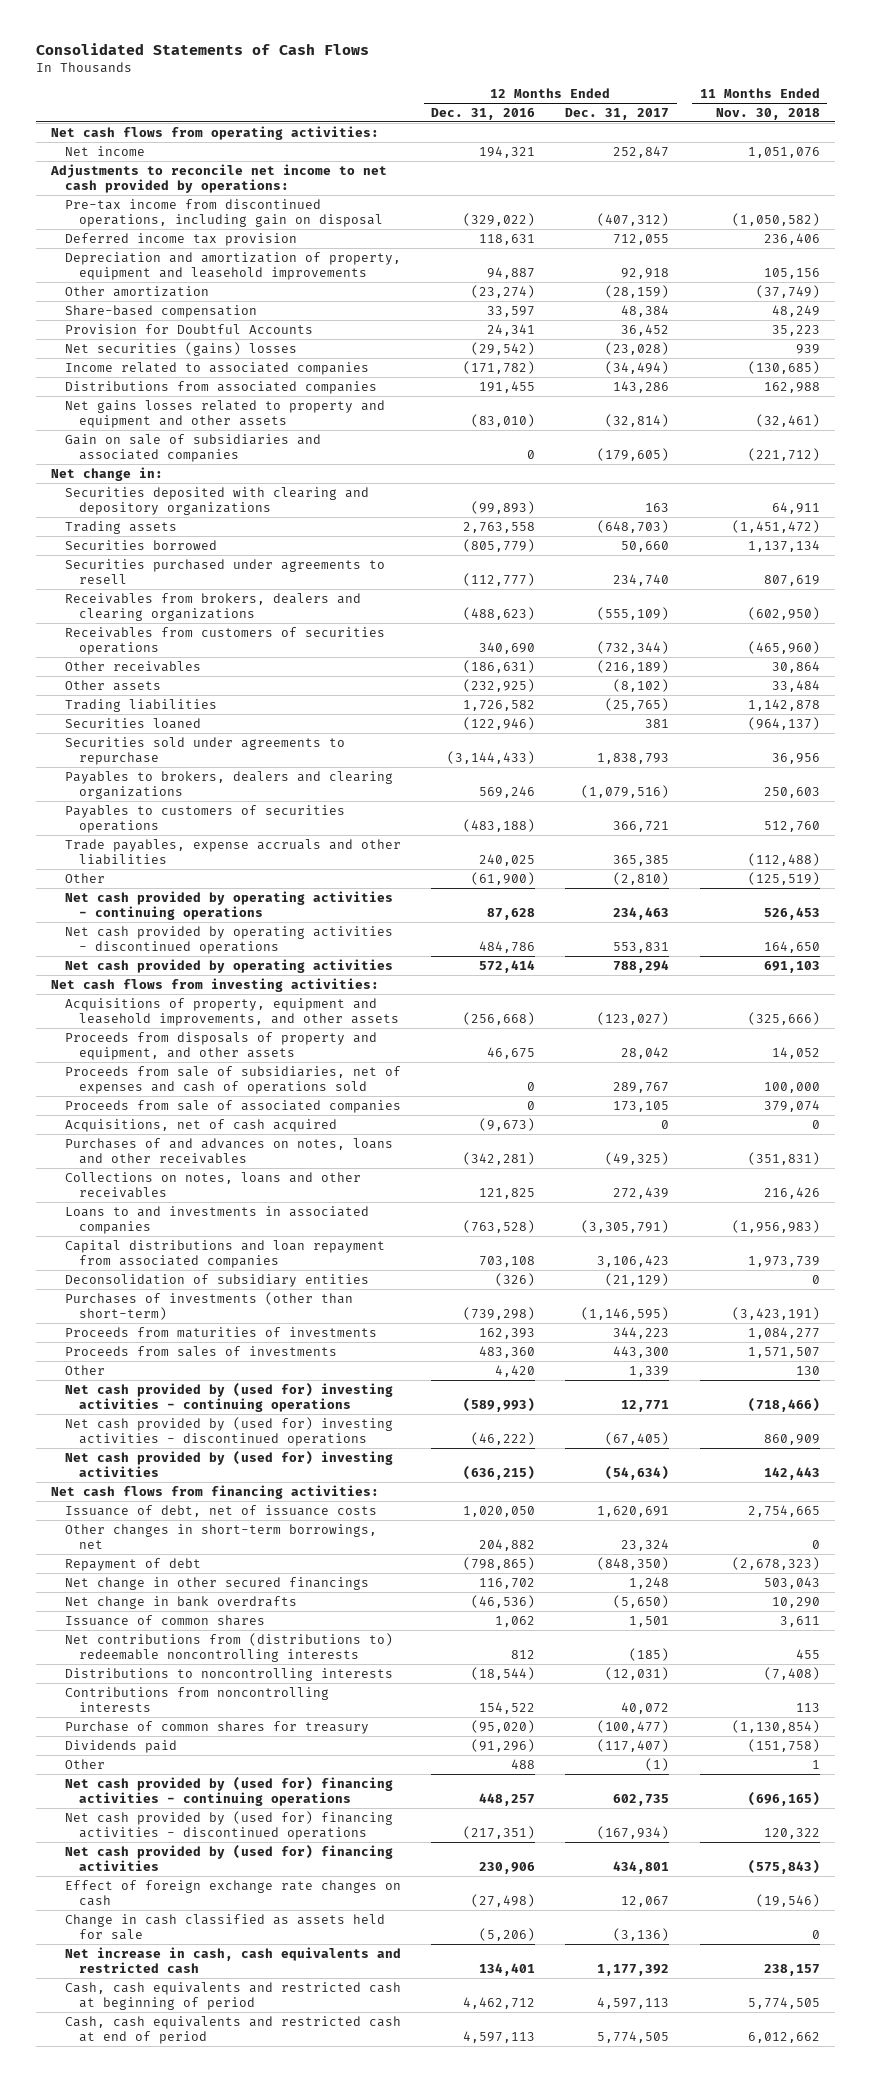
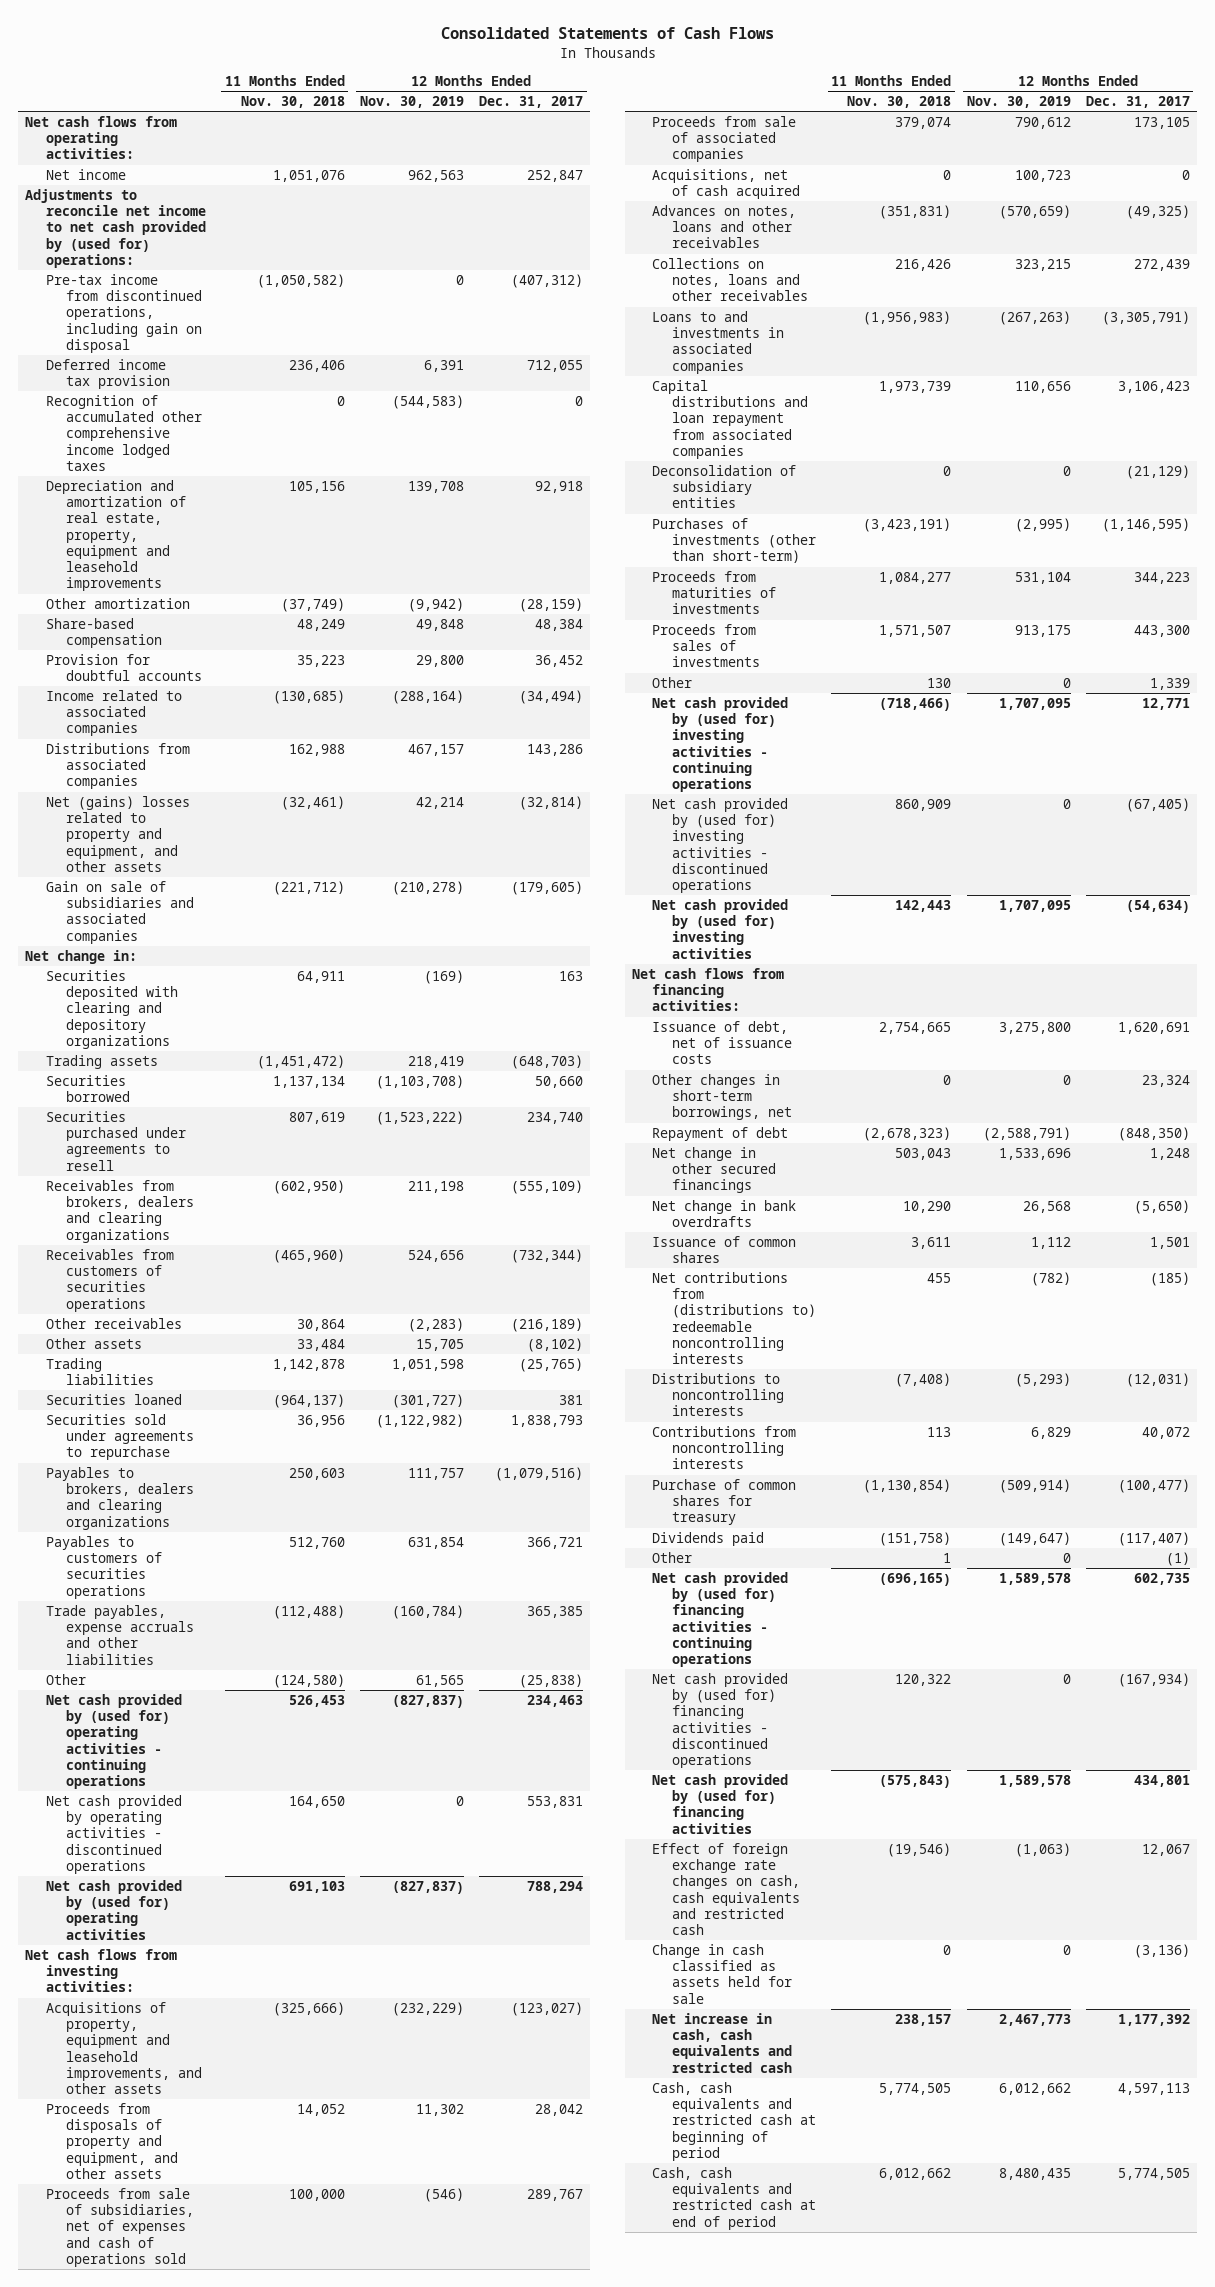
- | 12 Months Ended Dec. 31, 2016 | 12 Months Ended Dec. 31, 2017 | 11 Months Ended Nov. 30, 2018
+ | 11 Months Ended Nov. 30, 2018 | 12 Months Ended Nov. 30, 2019 | 12 Months Ended Dec. 31, 2017
- Adjustments to reconcile net income to net cash provided by operations:
+ Adjustments to reconcile net income to net cash provided by (used for) operations:
- Depreciation and amortization of property, equipment and leasehold improvements | 94,887 | 92,918 | 105,156
+ Recognition of accumulated other comprehensive income lodged taxes | 0 | (544,583) | 0
+ Depreciation and amortization of real estate, property, equipment and leasehold improvements | 105,156 | 139,708 | 92,918
- Provision for Doubtful Accounts | 24,341 | 36,452 | 35,223
- Net securities (gains) losses | (29,542) | (23,028) | 939
+ Provision for doubtful accounts | 35,223 | 29,800 | 36,452
- Net gains losses related to property and equipment and other assets | (83,010) | (32,814) | (32,461)
+ Net (gains) losses related to property and equipment, and other assets | (32,461) | 42,214 | (32,814)
- Other | (61,900) | (2,810) | (125,519)
- Net cash provided by operating activities - continuing operations | 87,628 | 234,463 | 526,453
+ Other | (124,580) | 61,565 | (25,838)
+ Net cash provided by (used for) operating activities - continuing operations | 526,453 | (827,837) | 234,463
- Net cash provided by operating activities | 572,414 | 788,294 | 691,103
+ Net cash provided by (used for) operating activities | 691,103 | (827,837) | 788,294
- Purchases of and advances on notes, loans and other receivables | (342,281) | (49,325) | (351,831)
+ Advances on notes, loans and other receivables | (351,831) | (570,659) | (49,325)
- Effect of foreign exchange rate changes on cash | (27,498) | 12,067 | (19,546)
+ Effect of foreign exchange rate changes on cash, cash equivalents and restricted cash | (19,546) | (1,063) | 12,067

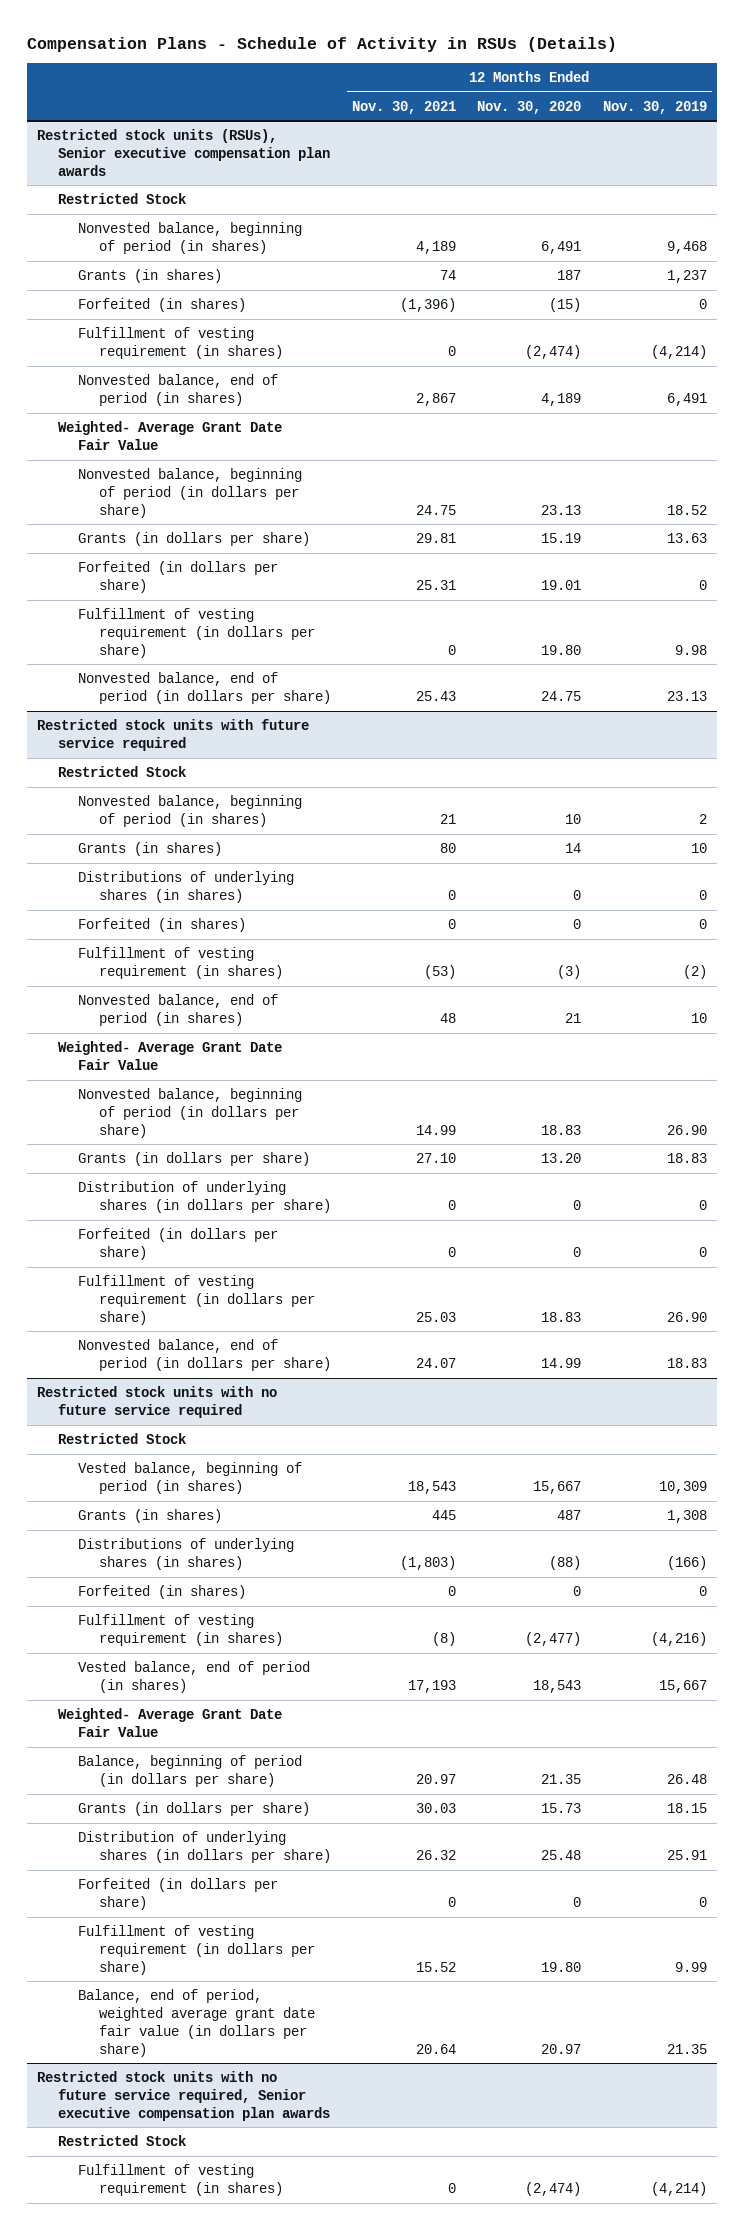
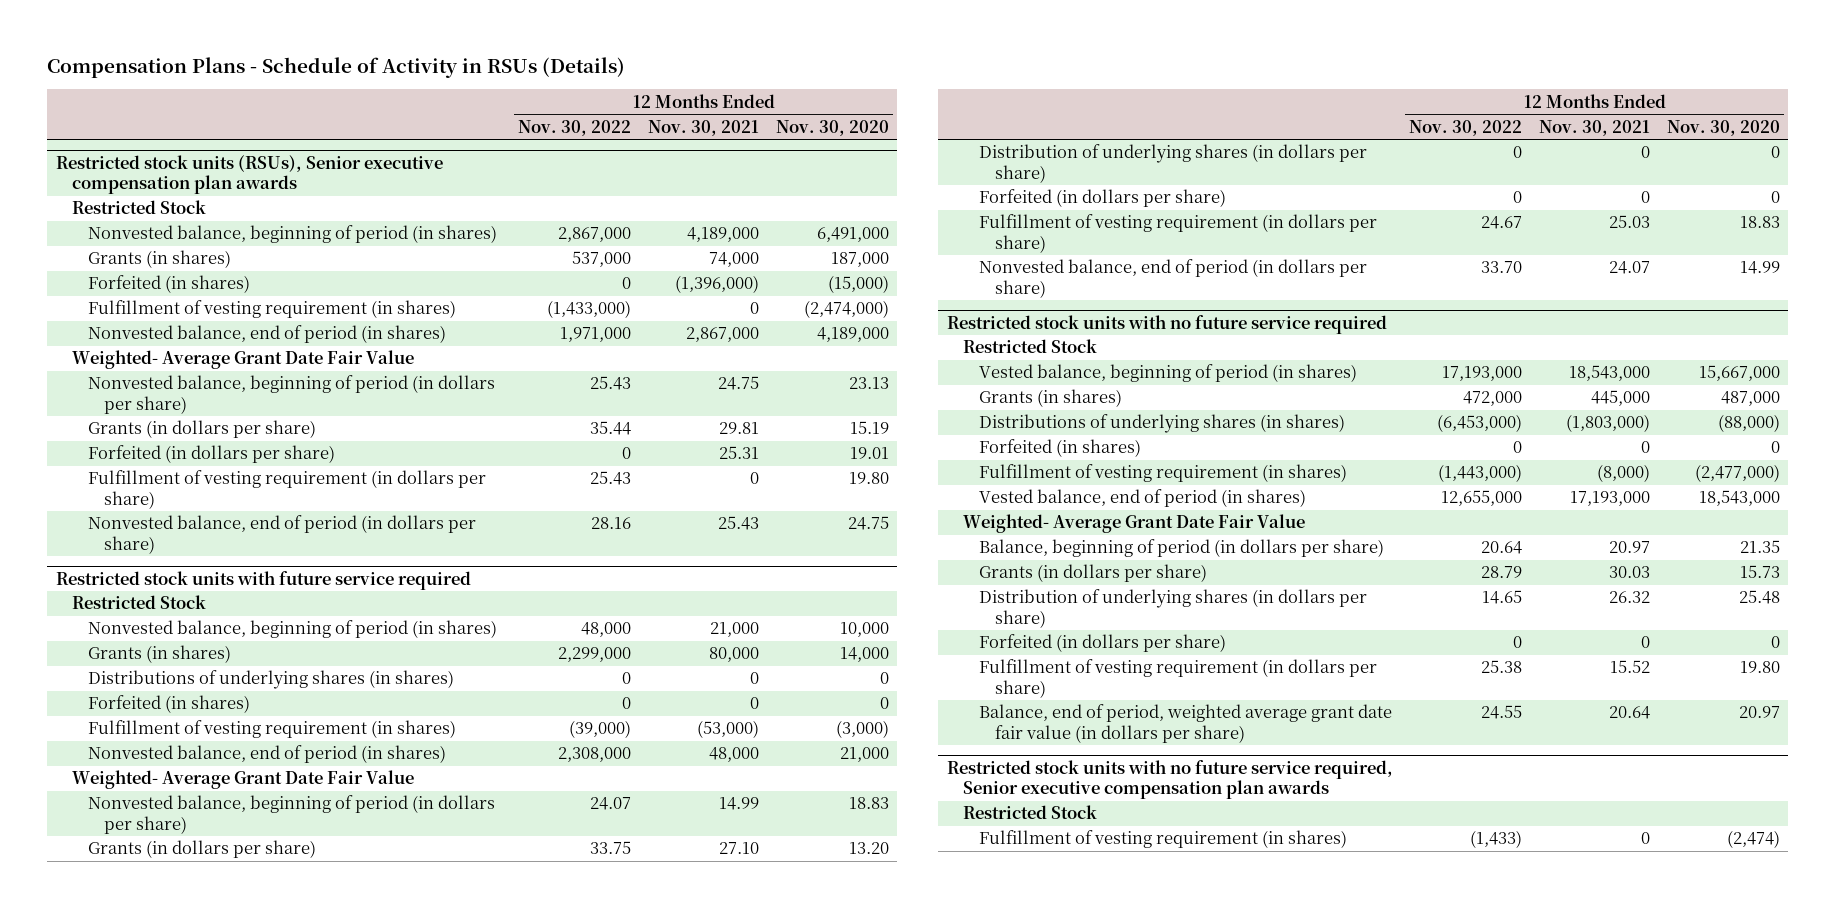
- | 12 Months Ended Nov. 30, 2021 | 12 Months Ended Nov. 30, 2020 | 12 Months Ended Nov. 30, 2019
+ | 12 Months Ended Nov. 30, 2022 | 12 Months Ended Nov. 30, 2021 | 12 Months Ended Nov. 30, 2020
@ Restricted stock units (RSUs), Senior executive compensation plan awards
- Nonvested balance, beginning of period (in shares) | 4,189 | 6,491 | 9,468
- Grants (in shares) | 74 | 187 | 1,237
- Forfeited (in shares) | (1,396) | (15) | 0
- Fulfillment of vesting requirement (in shares) | 0 | (2,474) | (4,214)
- Nonvested balance, end of period (in shares) | 2,867 | 4,189 | 6,491
+ Nonvested balance, beginning of period (in shares) | 2,867,000 | 4,189,000 | 6,491,000
+ Grants (in shares) | 537,000 | 74,000 | 187,000
+ Forfeited (in shares) | 0 | (1,396,000) | (15,000)
+ Fulfillment of vesting requirement (in shares) | (1,433,000) | 0 | (2,474,000)
+ Nonvested balance, end of period (in shares) | 1,971,000 | 2,867,000 | 4,189,000
@ Restricted stock units with future service required
- Nonvested balance, beginning of period (in shares) | 21 | 10 | 2
- Grants (in shares) | 80 | 14 | 10
+ Nonvested balance, beginning of period (in shares) | 48,000 | 21,000 | 10,000
+ Grants (in shares) | 2,299,000 | 80,000 | 14,000
- Fulfillment of vesting requirement (in shares) | (53) | (3) | (2)
- Nonvested balance, end of period (in shares) | 48 | 21 | 10
+ Fulfillment of vesting requirement (in shares) | (39,000) | (53,000) | (3,000)
+ Nonvested balance, end of period (in shares) | 2,308,000 | 48,000 | 21,000
@ Restricted stock units with no future service required
- Vested balance, beginning of period (in shares) | 18,543 | 15,667 | 10,309
- Grants (in shares) | 445 | 487 | 1,308
- Distributions of underlying shares (in shares) | (1,803) | (88) | (166)
+ Vested balance, beginning of period (in shares) | 17,193,000 | 18,543,000 | 15,667,000
+ Grants (in shares) | 472,000 | 445,000 | 487,000
+ Distributions of underlying shares (in shares) | (6,453,000) | (1,803,000) | (88,000)
- Fulfillment of vesting requirement (in shares) | (8) | (2,477) | (4,216)
- Vested balance, end of period (in shares) | 17,193 | 18,543 | 15,667
+ Fulfillment of vesting requirement (in shares) | (1,443,000) | (8,000) | (2,477,000)
+ Vested balance, end of period (in shares) | 12,655,000 | 17,193,000 | 18,543,000

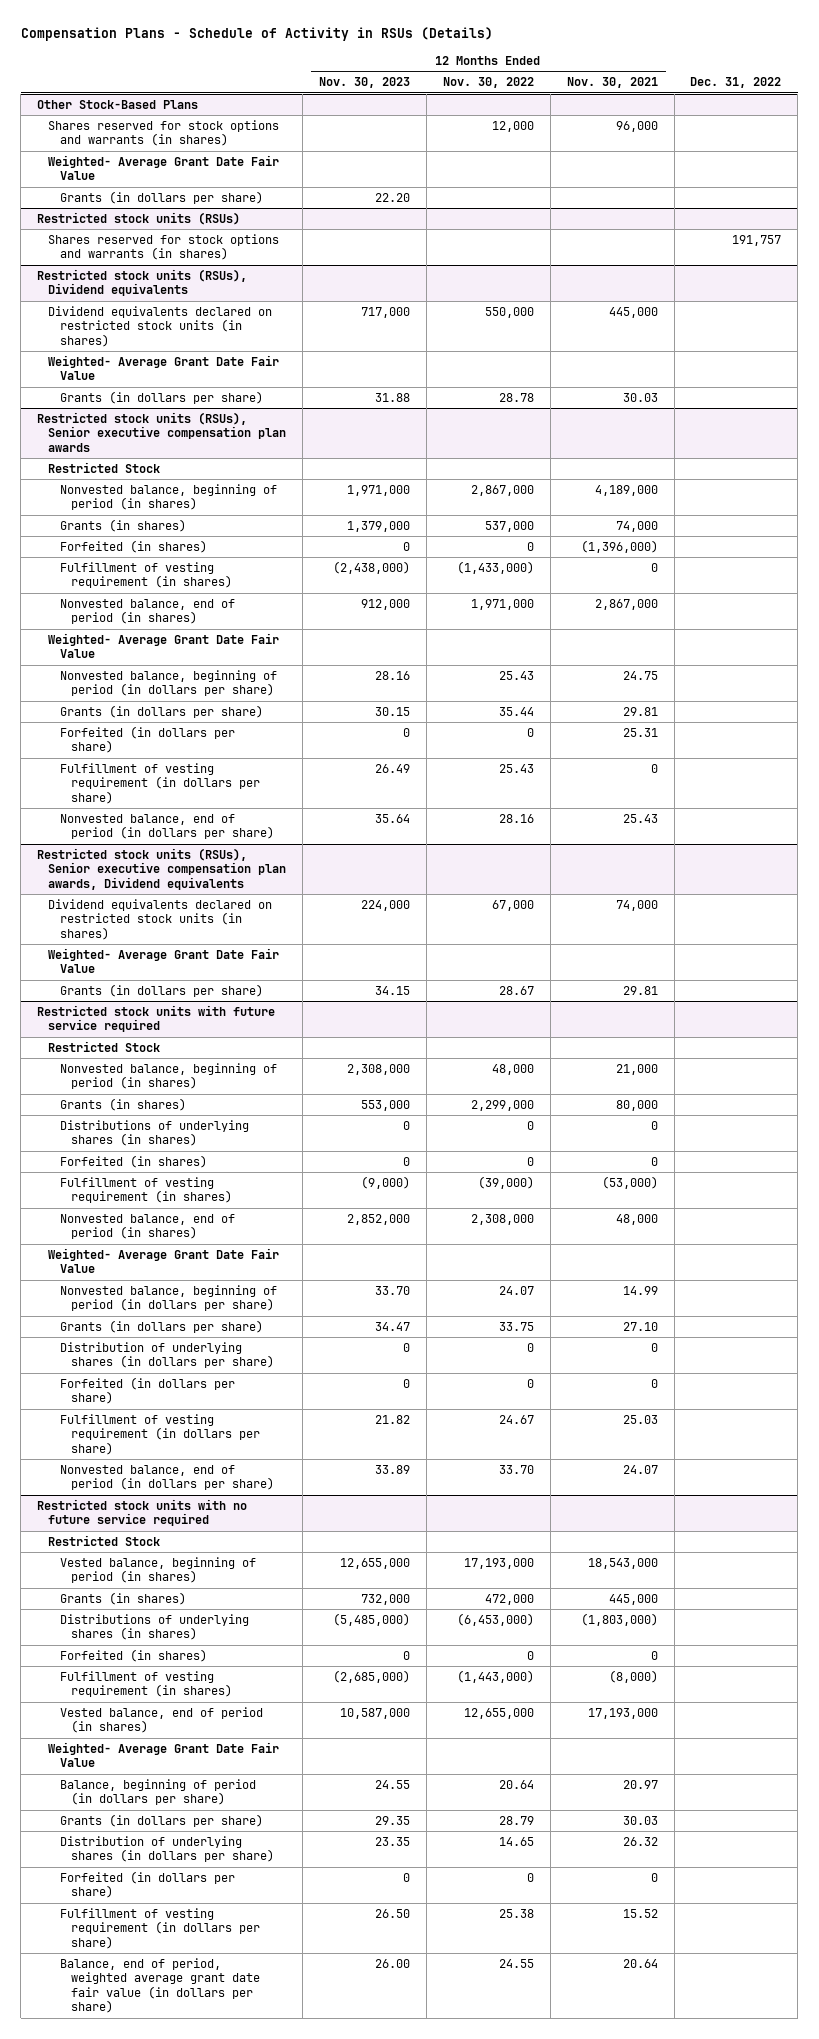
- | 12 Months Ended Nov. 30, 2022 | 12 Months Ended Nov. 30, 2021 | 12 Months Ended Nov. 30, 2020
+ | 12 Months Ended Nov. 30, 2023 | 12 Months Ended Nov. 30, 2022 | 12 Months Ended Nov. 30, 2021 | Dec. 31, 2022
+ Other Stock-Based Plans
+ Shares reserved for stock options and warrants (in shares) | | 12,000 | 96,000 |
+ Weighted- Average Grant Date Fair Value
+ Grants (in dollars per share) | 22.20 | | |
+ Restricted stock units (RSUs)
+ Shares reserved for stock options and warrants (in shares) | | | | 191,757
+ Restricted stock units (RSUs), Dividend equivalents
+ Dividend equivalents declared on restricted stock units (in shares) | 717,000 | 550,000 | 445,000 |
+ Weighted- Average Grant Date Fair Value
+ Grants (in dollars per share) | 31.88 | 28.78 | 30.03 |
+ Restricted stock units (RSUs), Senior executive compensation plan awards, Dividend equivalents
+ Dividend equivalents declared on restricted stock units (in shares) | 224,000 | 67,000 | 74,000 |
+ Weighted- Average Grant Date Fair Value
+ Grants (in dollars per share) | 34.15 | 28.67 | 29.81 |
- Restricted stock units with no future service required, Senior executive compensation plan awards
- Restricted Stock
- Fulfillment of vesting requirement (in shares) | (1,433) | 0 | (2,474)

